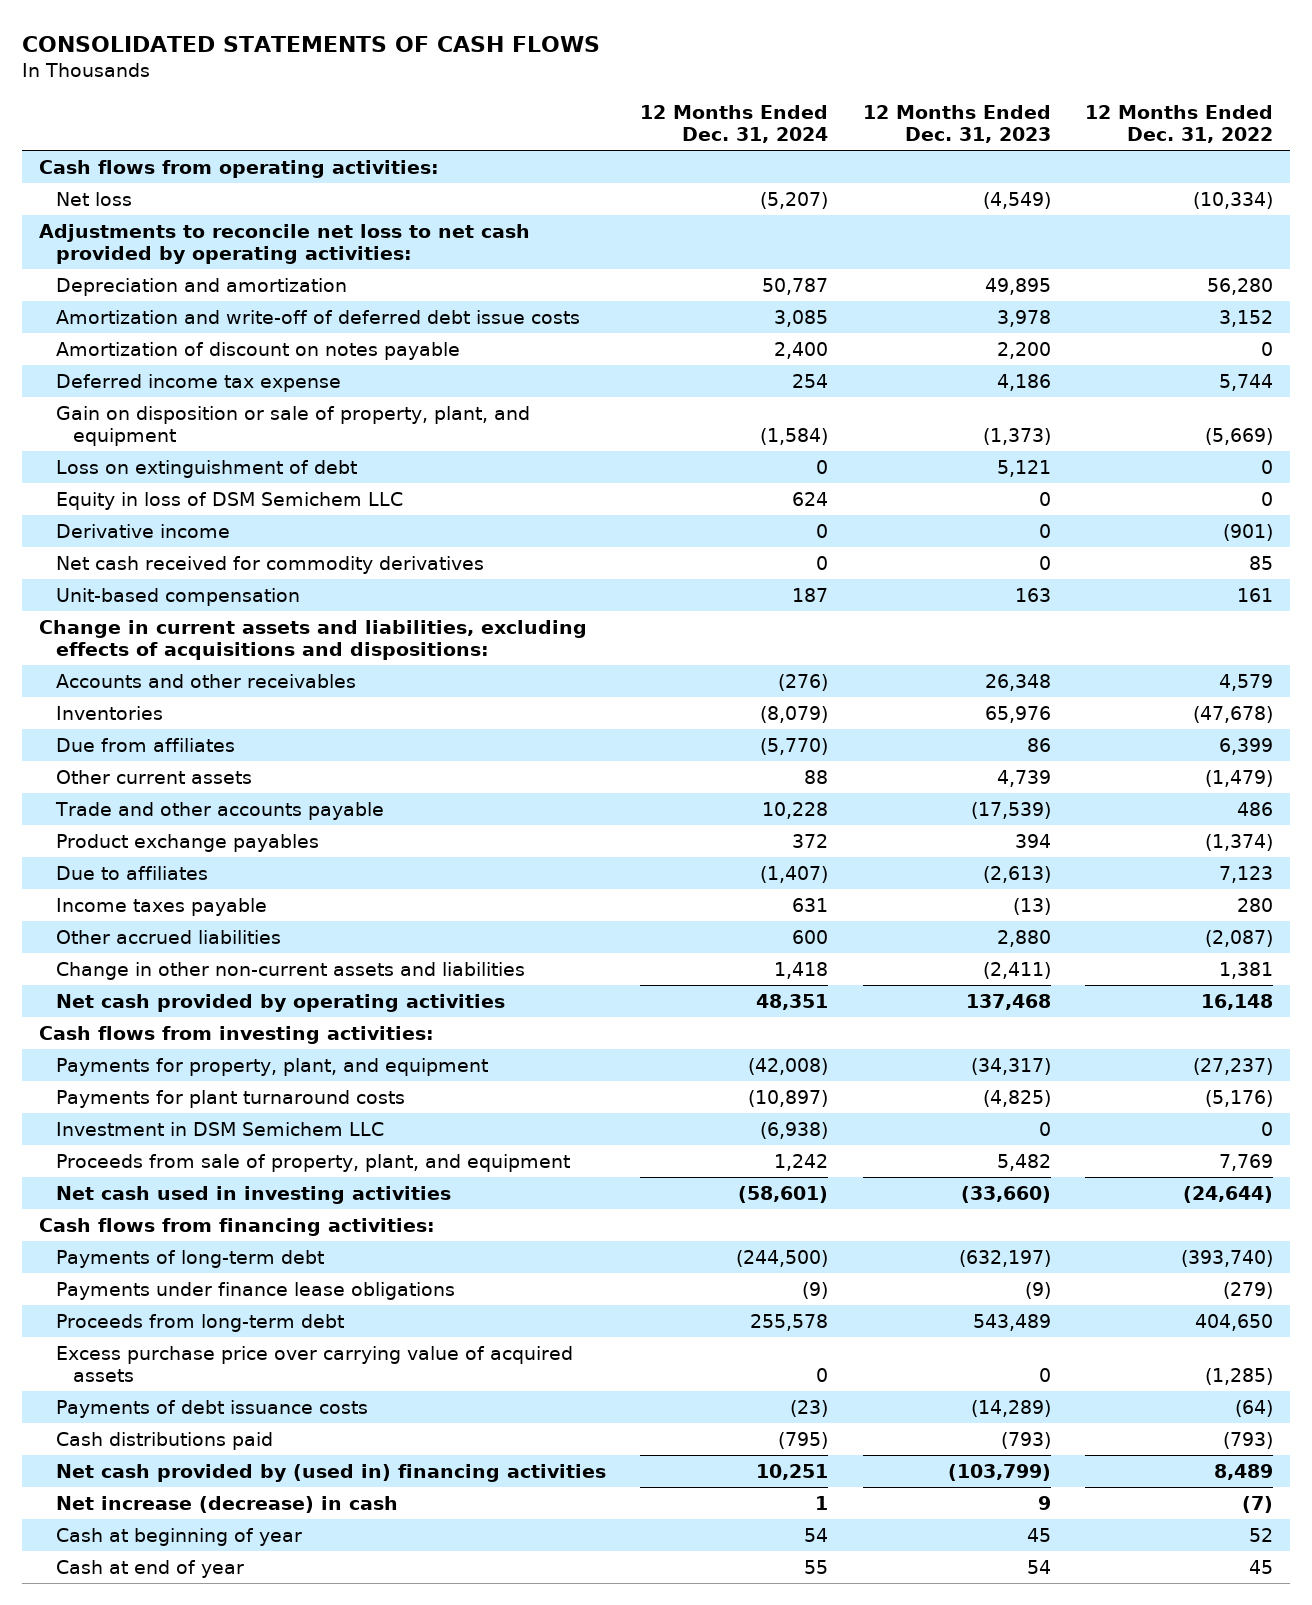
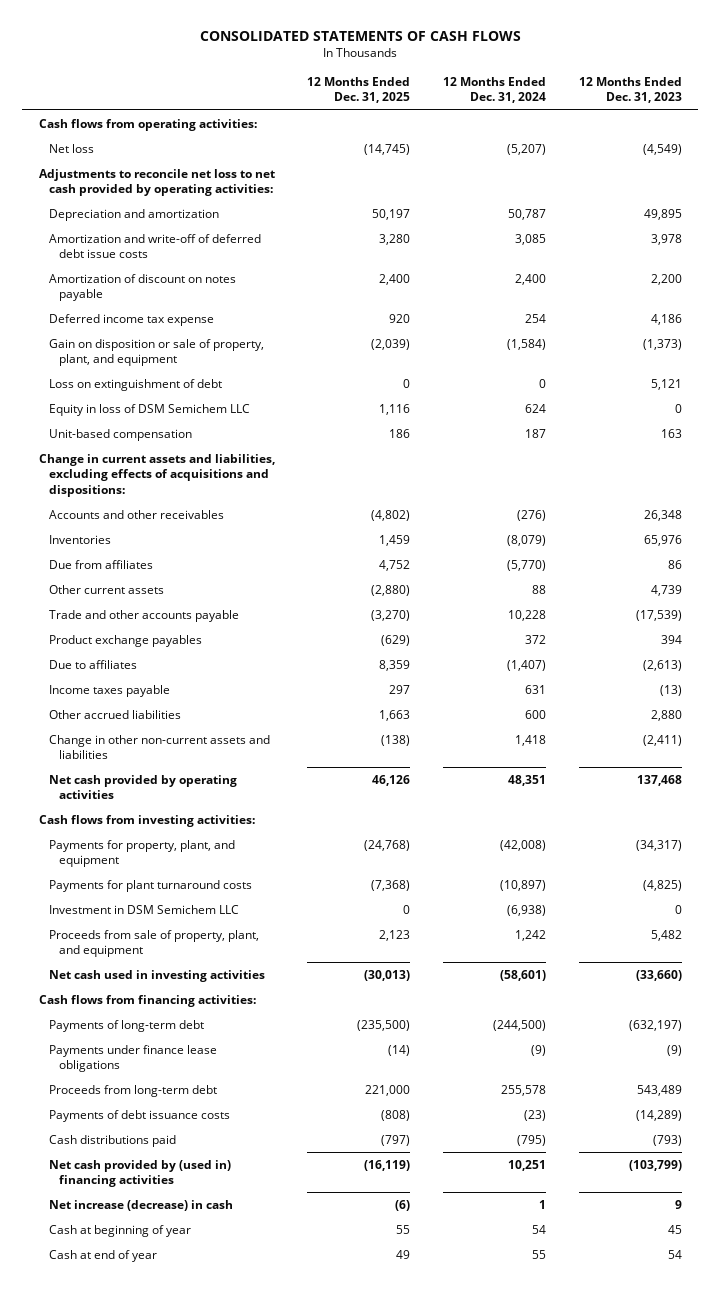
- | 12 Months Ended Dec. 31, 2024 | 12 Months Ended Dec. 31, 2023 | 12 Months Ended Dec. 31, 2022
+ | 12 Months Ended Dec. 31, 2025 | 12 Months Ended Dec. 31, 2024 | 12 Months Ended Dec. 31, 2023
- Derivative income | 0 | 0 | (901)
- Net cash received for commodity derivatives | 0 | 0 | 85
- Excess purchase price over carrying value of acquired assets | 0 | 0 | (1,285)

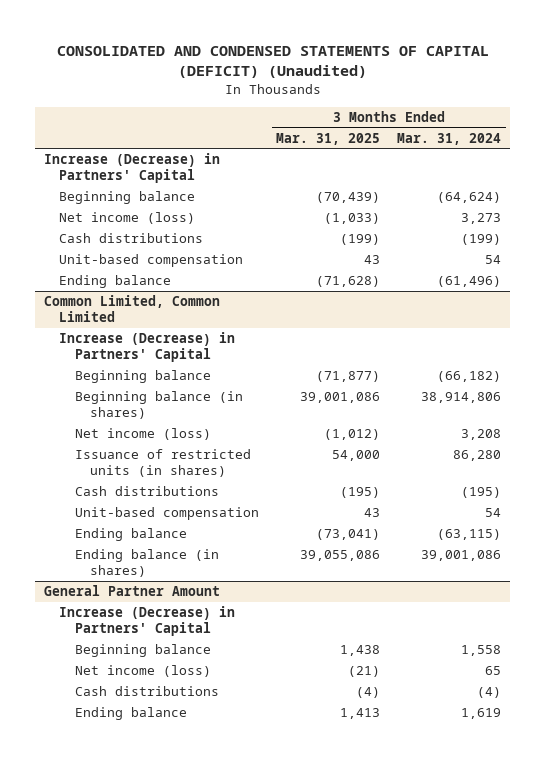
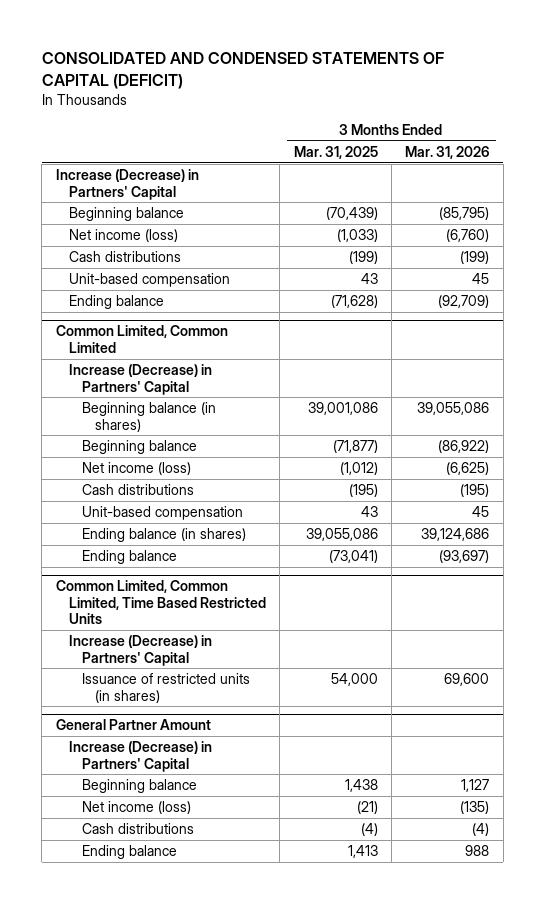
- CONSOLIDATED AND CONDENSED STATEMENTS OF CAPITAL (DEFICIT) (Unaudited)
+ CONSOLIDATED AND CONDENSED STATEMENTS OF CAPITAL (DEFICIT)
- | 3 Months Ended Mar. 31, 2025 | 3 Months Ended Mar. 31, 2024
+ | 3 Months Ended Mar. 31, 2025 | 3 Months Ended Mar. 31, 2026
@ Common Limited, Common Limited
moved down: Beginning balance | (71,877) | (86,922)
- Issuance of restricted units (in shares) | 54,000 | 86,280
moved down: Ending balance | (73,041) | (93,697)
+ Common Limited, Common Limited, Time Based Restricted Units
+ Increase (Decrease) in Partners' Capital
+ Issuance of restricted units (in shares) | 54,000 | 69,600

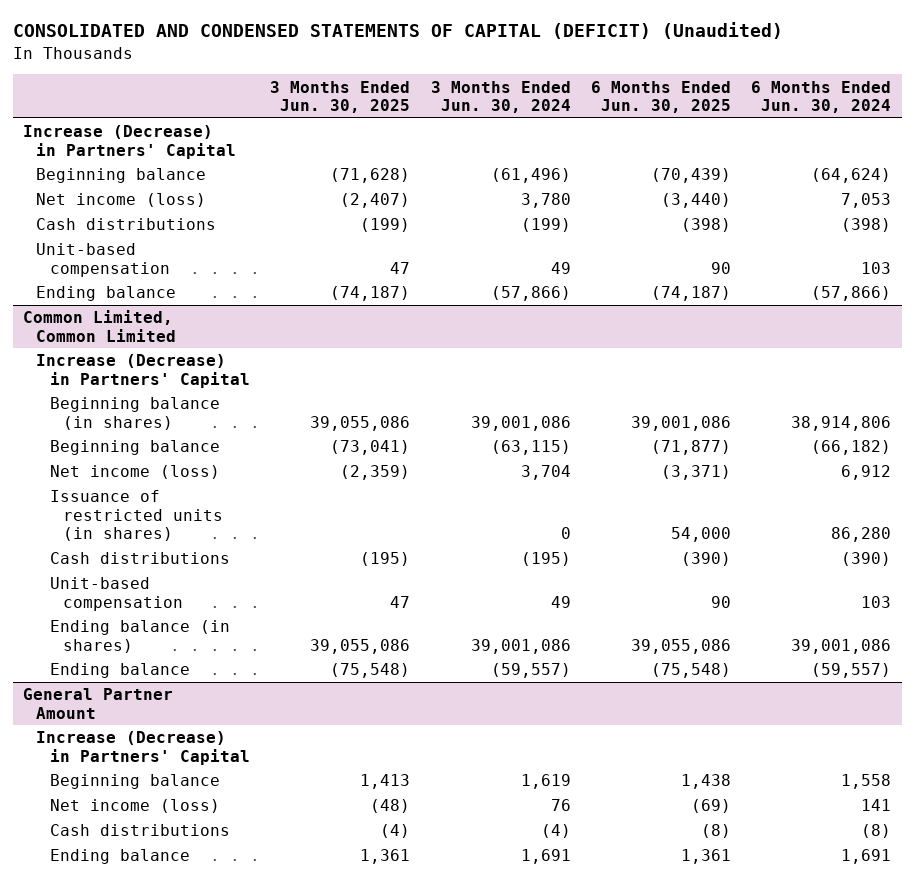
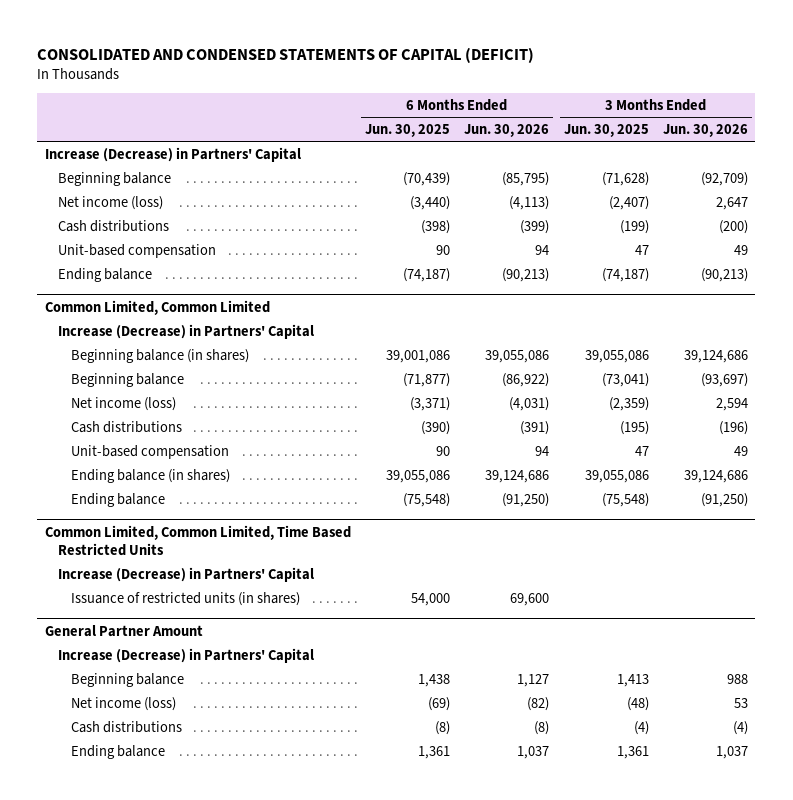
- CONSOLIDATED AND CONDENSED STATEMENTS OF CAPITAL (DEFICIT) (Unaudited)
+ CONSOLIDATED AND CONDENSED STATEMENTS OF CAPITAL (DEFICIT)
- | 3 Months Ended Jun. 30, 2025 | 3 Months Ended Jun. 30, 2024 | 6 Months Ended Jun. 30, 2025 | 6 Months Ended Jun. 30, 2024
+ | 6 Months Ended Jun. 30, 2025 | 6 Months Ended Jun. 30, 2026 | 3 Months Ended Jun. 30, 2025 | 3 Months Ended Jun. 30, 2026
@ Common Limited, Common Limited
- Issuance of restricted units (in shares) | | 0 | 54,000 | 86,280
+ Common Limited, Common Limited, Time Based Restricted Units
+ Increase (Decrease) in Partners' Capital
+ Issuance of restricted units (in shares) | 54,000 | 69,600 | |

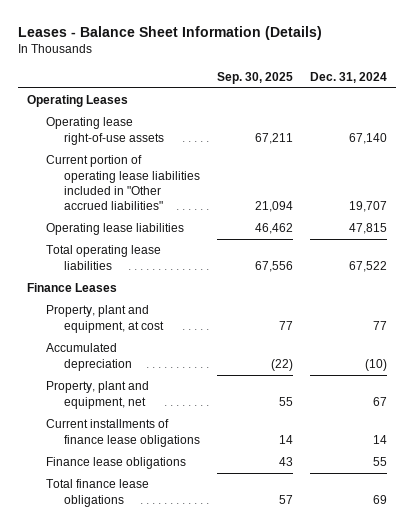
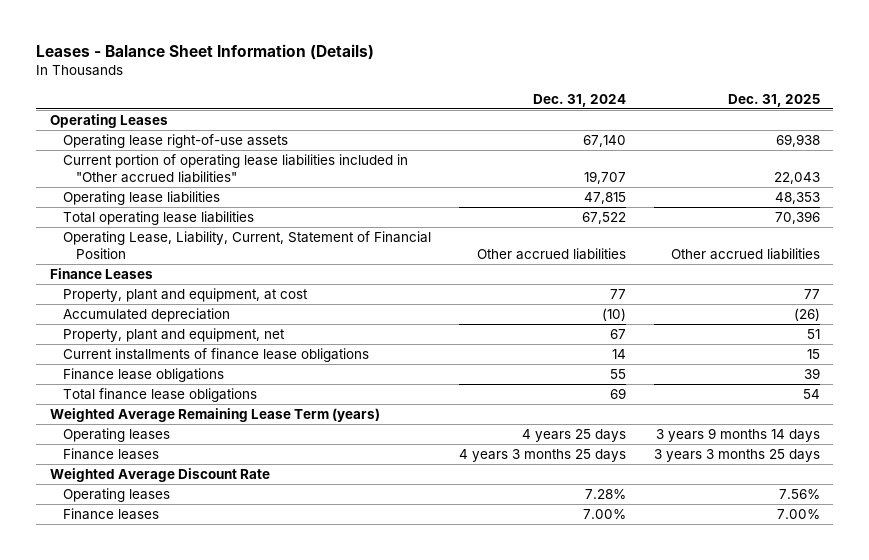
- | Sep. 30, 2025 | Dec. 31, 2024
+ | Dec. 31, 2024 | Dec. 31, 2025
+ Operating Lease, Liability, Current, Statement of Financial Position | Other accrued liabilities | Other accrued liabilities
+ Weighted Average Remaining Lease Term (years)
+ Operating leases | 4 years 25 days | 3 years 9 months 14 days
+ Finance leases | 4 years 3 months 25 days | 3 years 3 months 25 days
+ Weighted Average Discount Rate
+ Operating leases | 7.28% | 7.56%
+ Finance leases | 7.00% | 7.00%

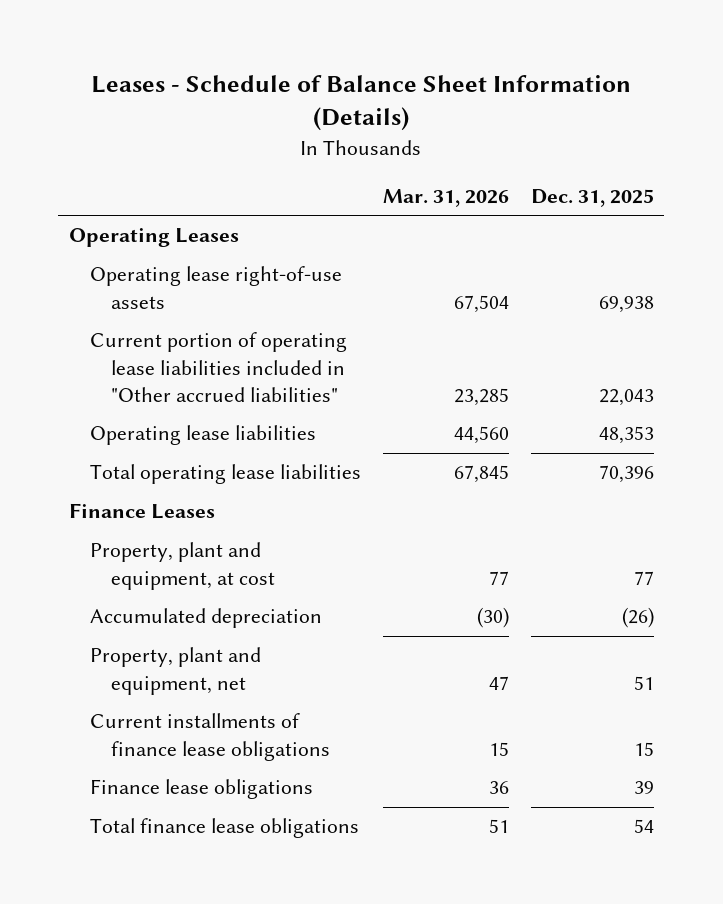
- Leases - Balance Sheet Information (Details)
+ Leases - Schedule of Balance Sheet Information (Details)
- | Dec. 31, 2024 | Dec. 31, 2025
+ | Mar. 31, 2026 | Dec. 31, 2025
- Operating Lease, Liability, Current, Statement of Financial Position | Other accrued liabilities | Other accrued liabilities
- Weighted Average Remaining Lease Term (years)
- Operating leases | 4 years 25 days | 3 years 9 months 14 days
- Finance leases | 4 years 3 months 25 days | 3 years 3 months 25 days
- Weighted Average Discount Rate
- Operating leases | 7.28% | 7.56%
- Finance leases | 7.00% | 7.00%

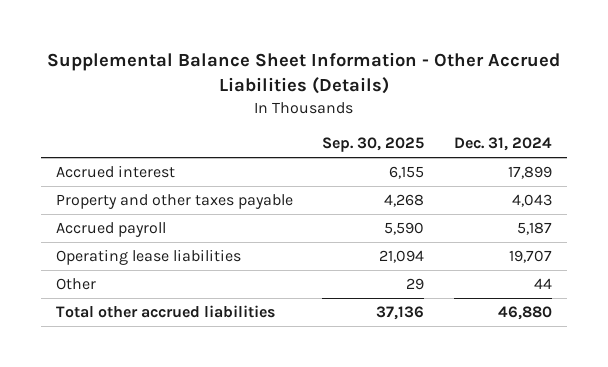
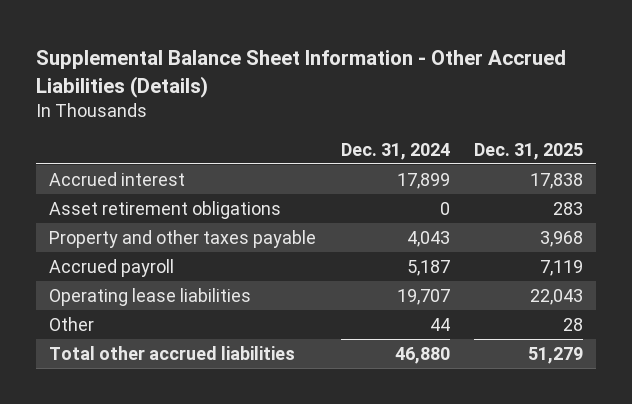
- | Sep. 30, 2025 | Dec. 31, 2024
+ | Dec. 31, 2024 | Dec. 31, 2025
+ Asset retirement obligations | 0 | 283

